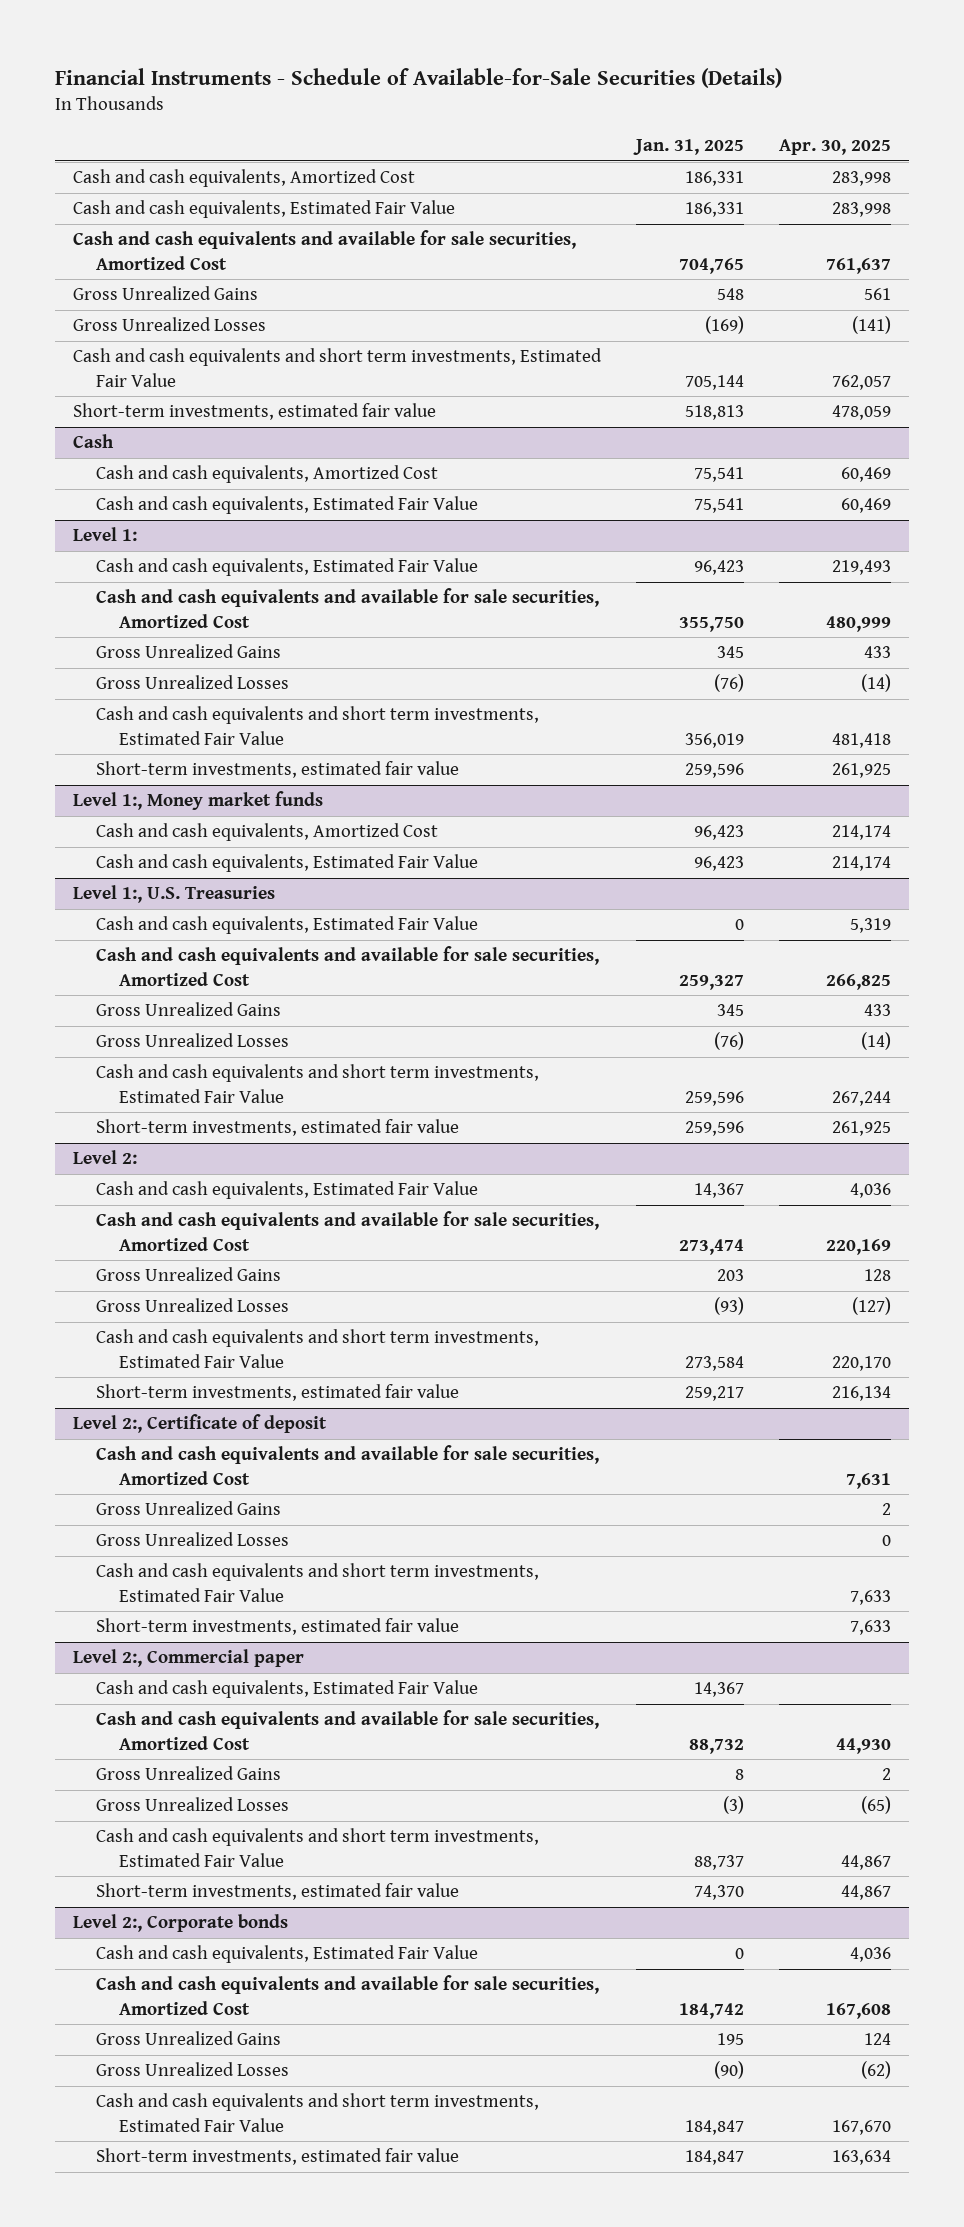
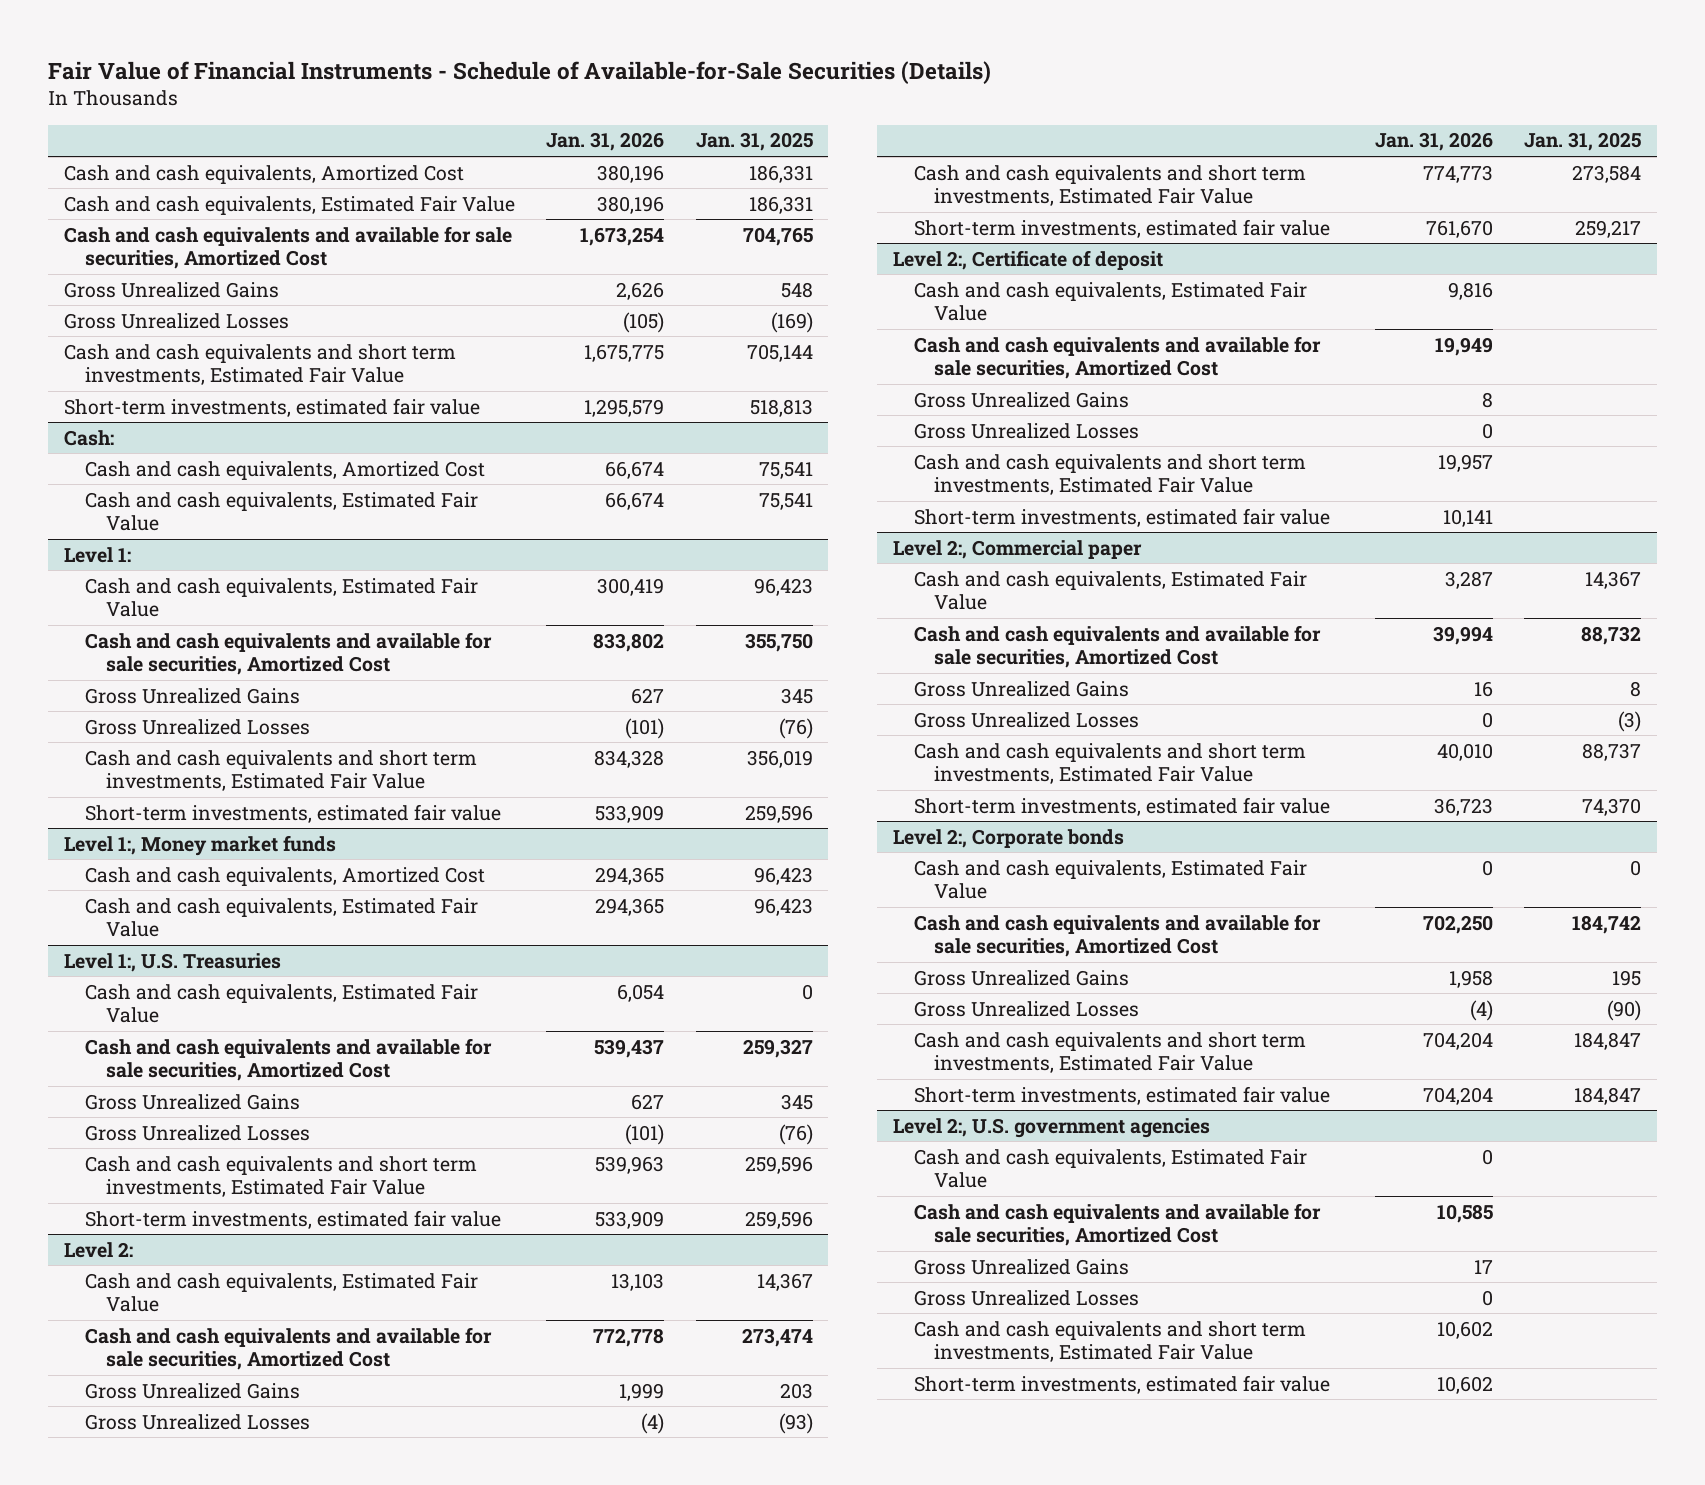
- Financial Instruments - Schedule of Available-for-Sale Securities (Details)
+ Fair Value of Financial Instruments - Schedule of Available-for-Sale Securities (Details)
- | Jan. 31, 2025 | Apr. 30, 2025
+ | Jan. 31, 2026 | Jan. 31, 2025
- Cash
+ Cash:
@ Level 2:, Certificate of deposit
+ Cash and cash equivalents, Estimated Fair Value | 9,816 |
+ Level 2:, U.S. government agencies
+ Cash and cash equivalents, Estimated Fair Value | 0 |
+ Cash and cash equivalents and available for sale securities, Amortized Cost | 10,585 |
+ Gross Unrealized Gains | 17 |
+ Gross Unrealized Losses | 0 |
+ Cash and cash equivalents and short term investments, Estimated Fair Value | 10,602 |
+ Short-term investments, estimated fair value | 10,602 |

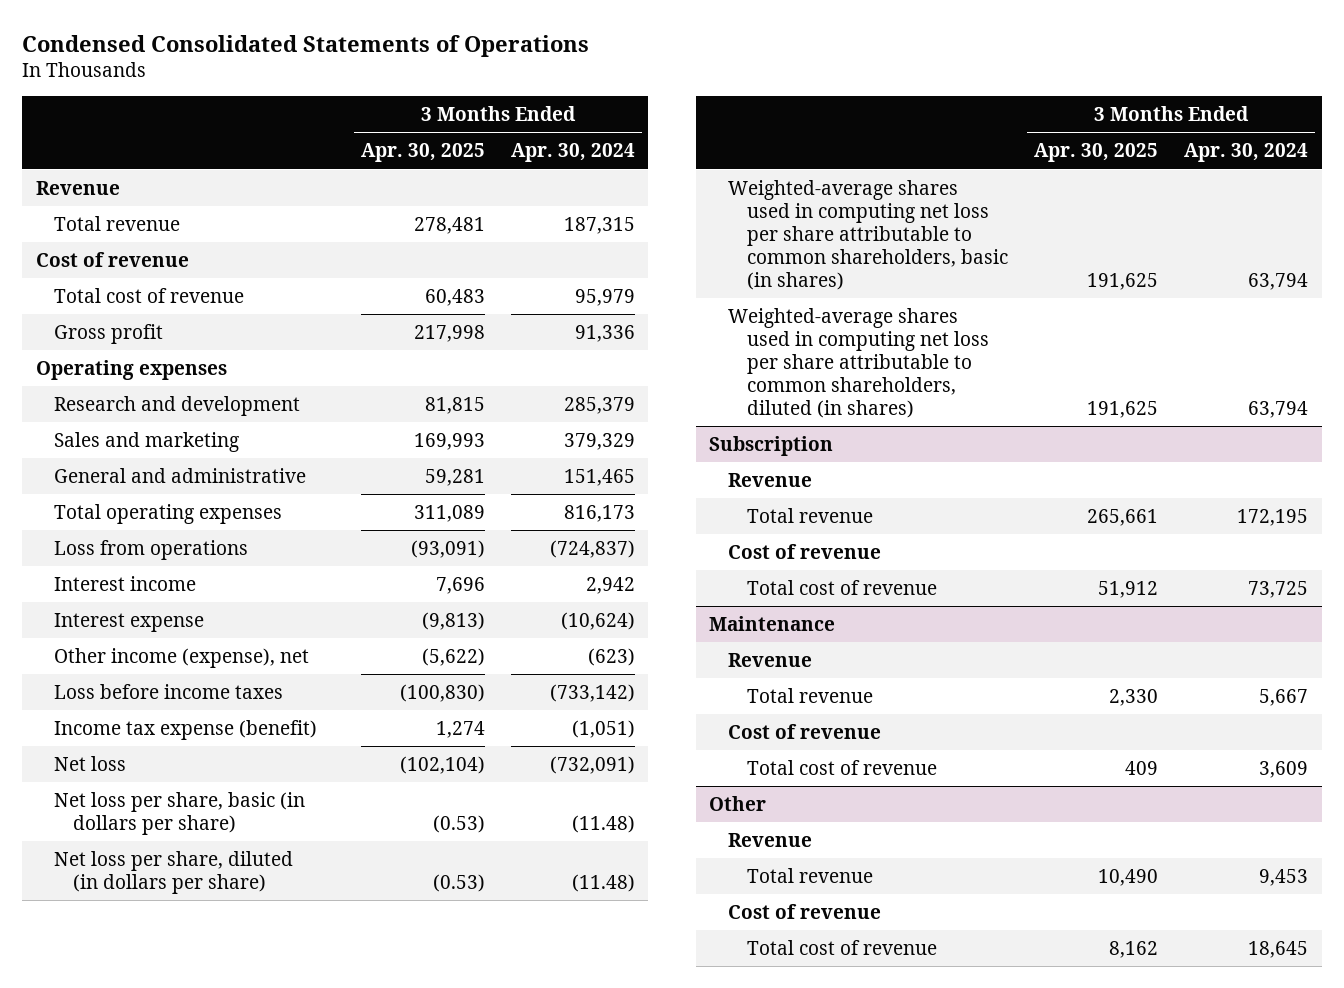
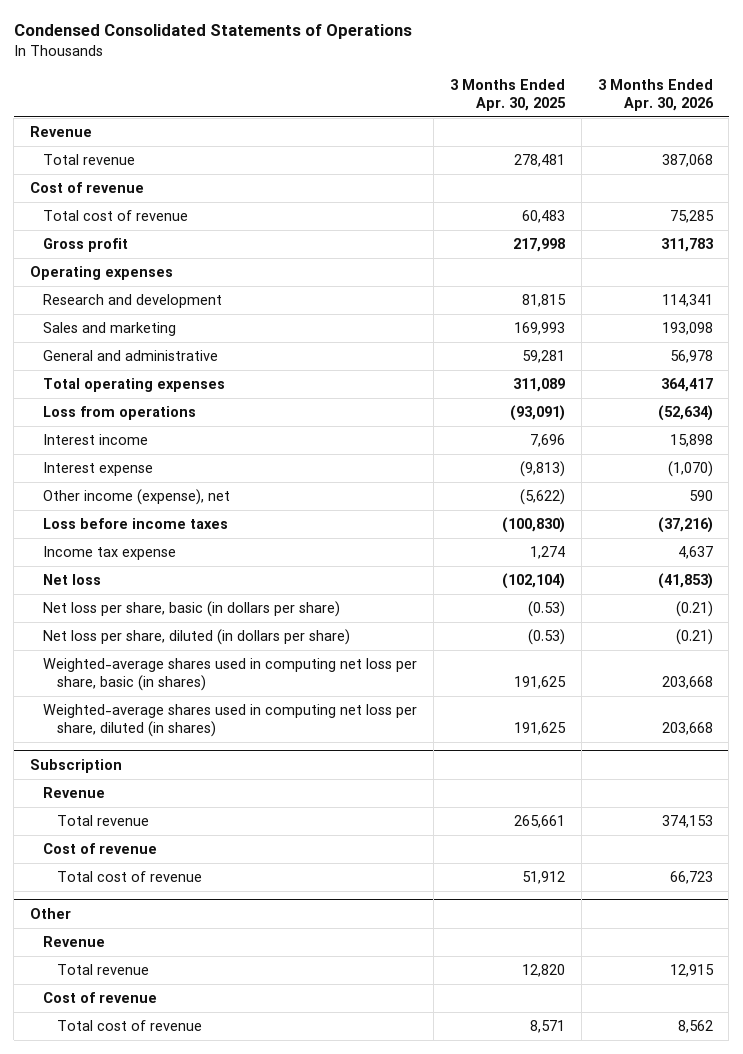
- | 3 Months Ended Apr. 30, 2025 | 3 Months Ended Apr. 30, 2024
+ | 3 Months Ended Apr. 30, 2025 | 3 Months Ended Apr. 30, 2026
- Income tax expense (benefit) | 1,274 | (1,051)
+ Income tax expense | 1,274 | 4,637
- Weighted-average shares used in computing net loss per share attributable to common shareholders, basic (in shares) | 191,625 | 63,794
- Weighted-average shares used in computing net loss per share attributable to common shareholders, diluted (in shares) | 191,625 | 63,794
+ Weighted-average shares used in computing net loss per share, basic (in shares) | 191,625 | 203,668
+ Weighted-average shares used in computing net loss per share, diluted (in shares) | 191,625 | 203,668
- Maintenance
- Revenue
- Total revenue | 2,330 | 5,667
- Cost of revenue
- Total cost of revenue | 409 | 3,609
@ Other
- Total revenue | 10,490 | 9,453
+ Total revenue | 12,820 | 12,915
- Total cost of revenue | 8,162 | 18,645
+ Total cost of revenue | 8,571 | 8,562

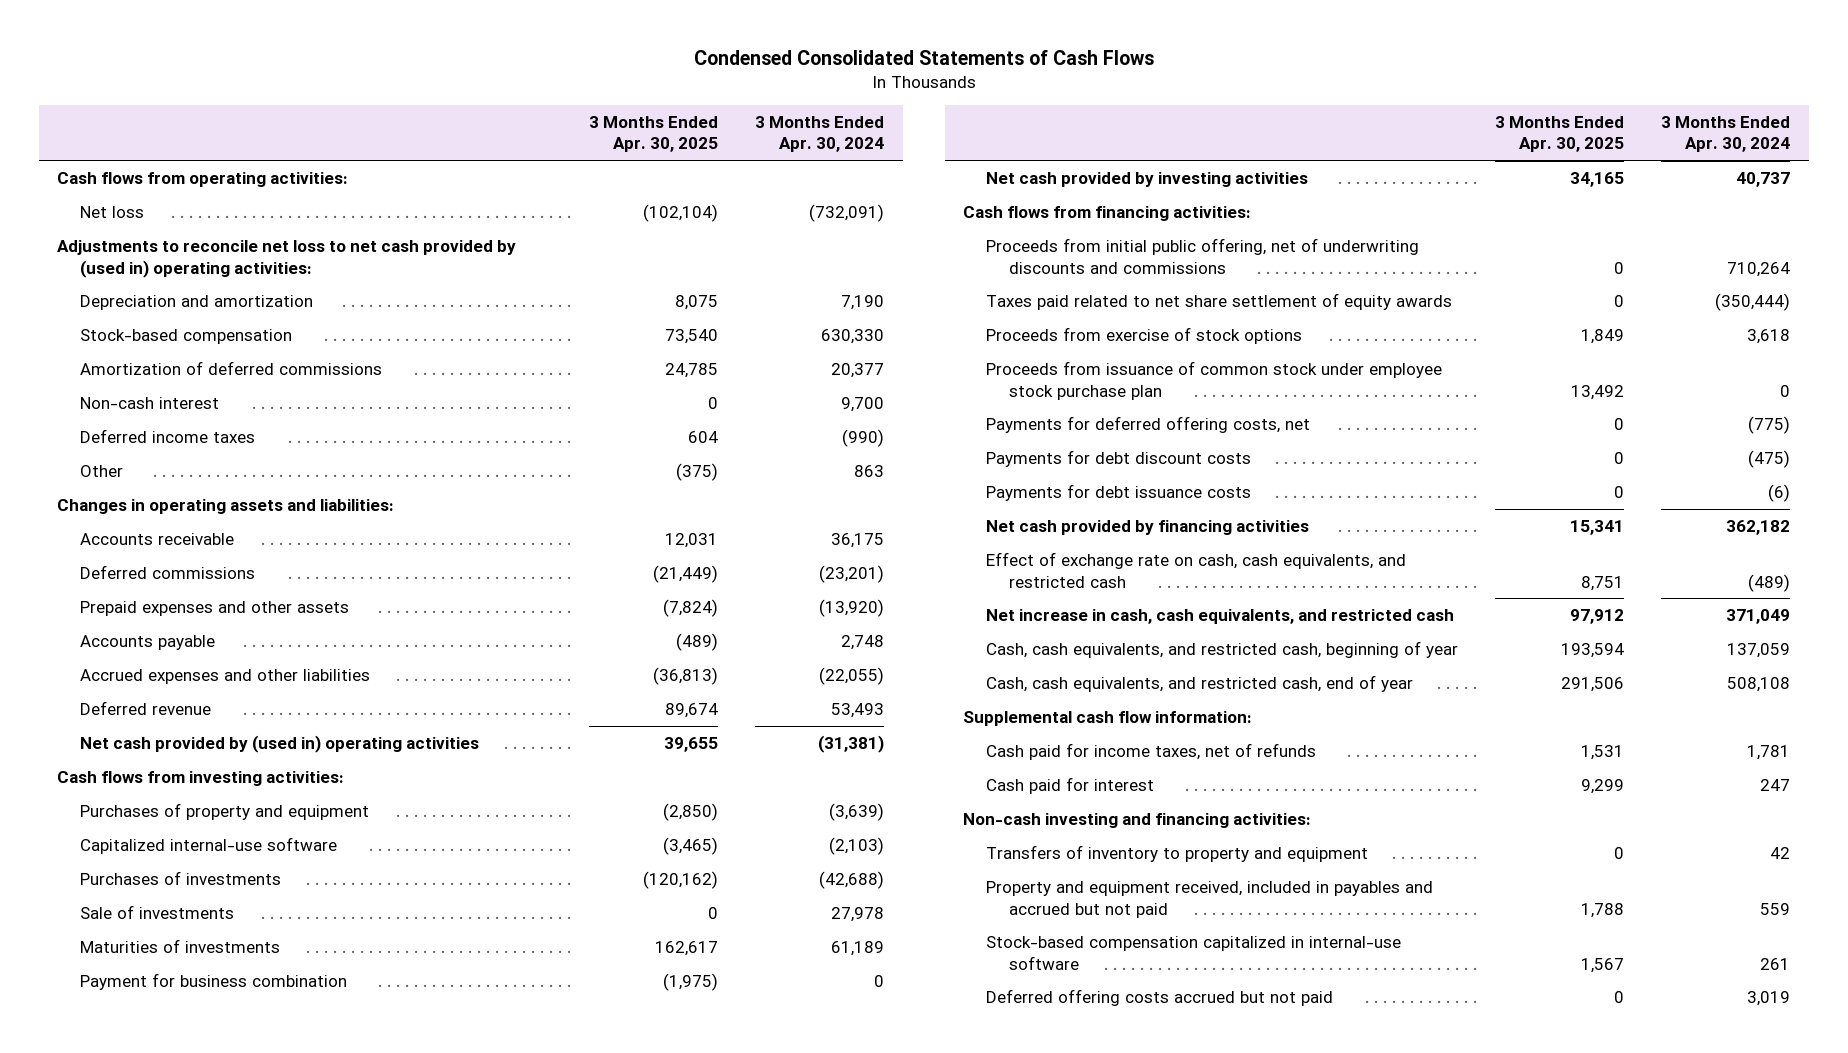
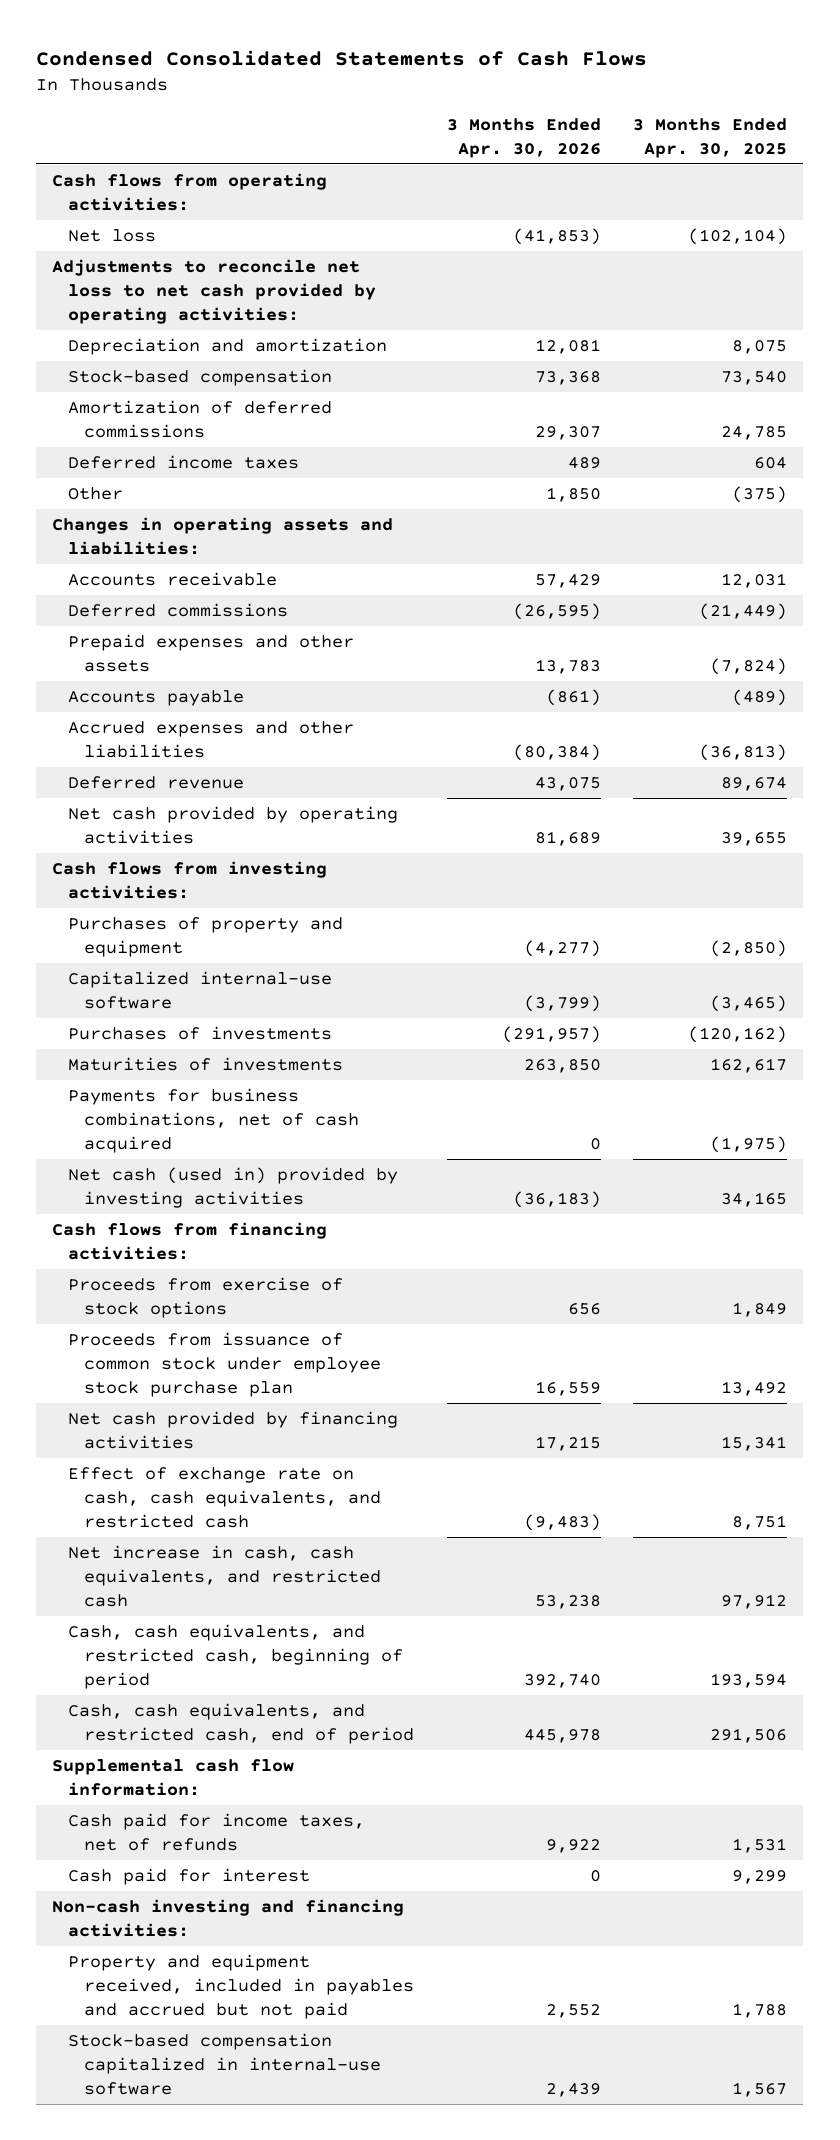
- | 3 Months Ended Apr. 30, 2025 | 3 Months Ended Apr. 30, 2024
+ | 3 Months Ended Apr. 30, 2026 | 3 Months Ended Apr. 30, 2025
- Adjustments to reconcile net loss to net cash provided by (used in) operating activities:
+ Adjustments to reconcile net loss to net cash provided by operating activities:
- Non-cash interest | 0 | 9,700
- Net cash provided by (used in) operating activities | 39,655 | (31,381)
+ Net cash provided by operating activities | 81,689 | 39,655
- Sale of investments | 0 | 27,978
- Payment for business combination | (1,975) | 0
- Net cash provided by investing activities | 34,165 | 40,737
+ Payments for business combinations, net of cash acquired | 0 | (1,975)
+ Net cash (used in) provided by investing activities | (36,183) | 34,165
- Proceeds from initial public offering, net of underwriting discounts and commissions | 0 | 710,264
- Taxes paid related to net share settlement of equity awards | 0 | (350,444)
- Payments for deferred offering costs, net | 0 | (775)
- Payments for debt discount costs | 0 | (475)
- Payments for debt issuance costs | 0 | (6)
- Cash, cash equivalents, and restricted cash, beginning of year | 193,594 | 137,059
- Cash, cash equivalents, and restricted cash, end of year | 291,506 | 508,108
+ Cash, cash equivalents, and restricted cash, beginning of period | 392,740 | 193,594
+ Cash, cash equivalents, and restricted cash, end of period | 445,978 | 291,506
- Transfers of inventory to property and equipment | 0 | 42
- Deferred offering costs accrued but not paid | 0 | 3,019

